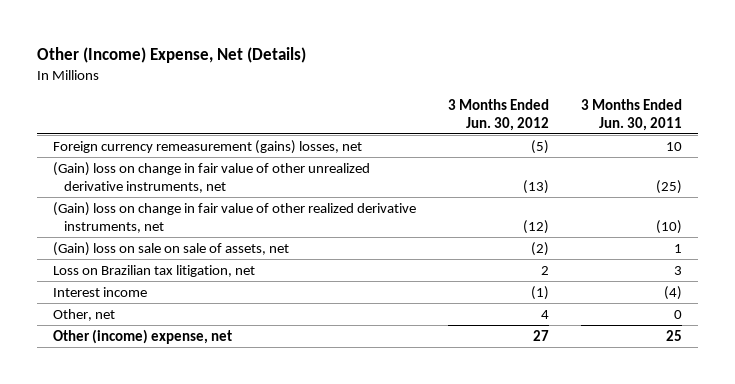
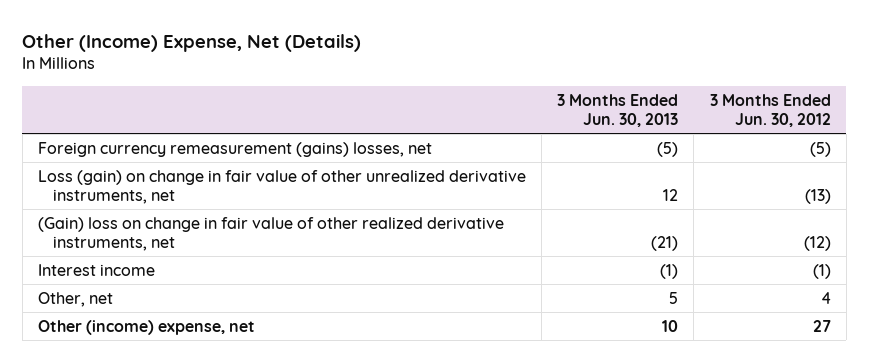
- | 3 Months Ended Jun. 30, 2012 | 3 Months Ended Jun. 30, 2011
+ | 3 Months Ended Jun. 30, 2013 | 3 Months Ended Jun. 30, 2012
- (Gain) loss on change in fair value of other unrealized derivative instruments, net | (13) | (25)
+ Loss (gain) on change in fair value of other unrealized derivative instruments, net | 12 | (13)
- (Gain) loss on sale on sale of assets, net | (2) | 1
- Loss on Brazilian tax litigation, net | 2 | 3

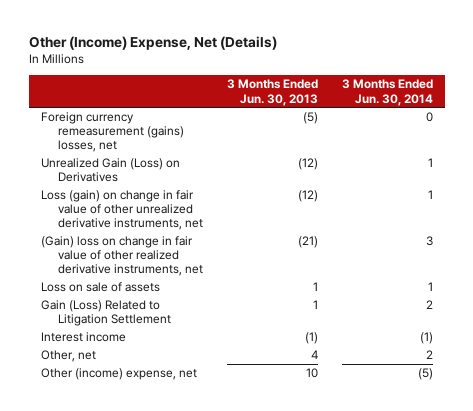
- | 3 Months Ended Jun. 30, 2013 | 3 Months Ended Jun. 30, 2012
+ | 3 Months Ended Jun. 30, 2013 | 3 Months Ended Jun. 30, 2014
- Loss (gain) on change in fair value of other unrealized derivative instruments, net | 12 | (13)
+ Unrealized Gain (Loss) on Derivatives | (12) | 1
+ Loss (gain) on change in fair value of other unrealized derivative instruments, net | (12) | 1
+ Loss on sale of assets | 1 | 1
+ Gain (Loss) Related to Litigation Settlement | 1 | 2
- Other, net | 5 | 4
+ Other, net | 4 | 2

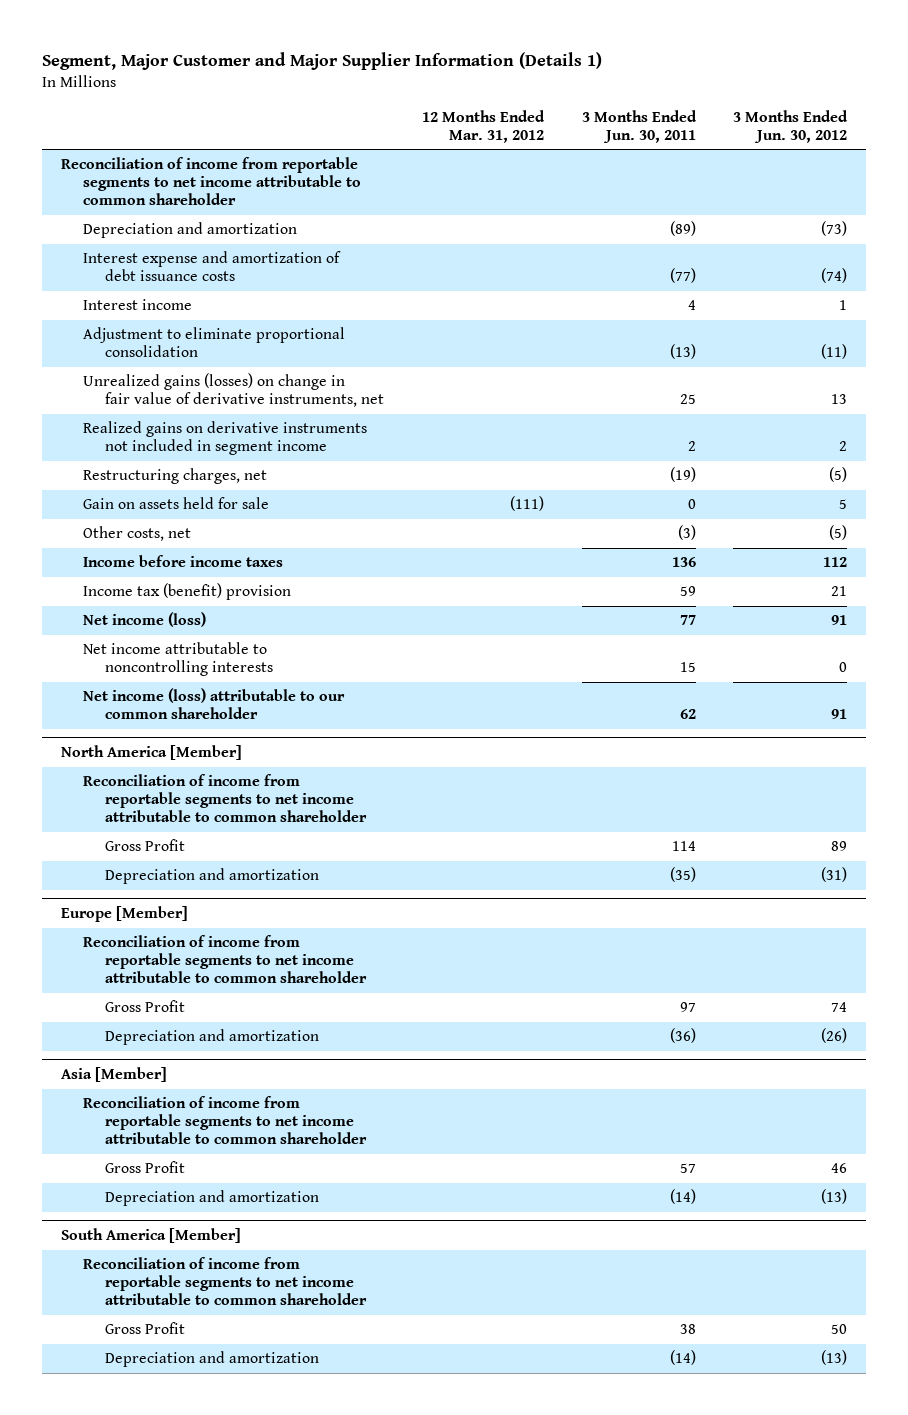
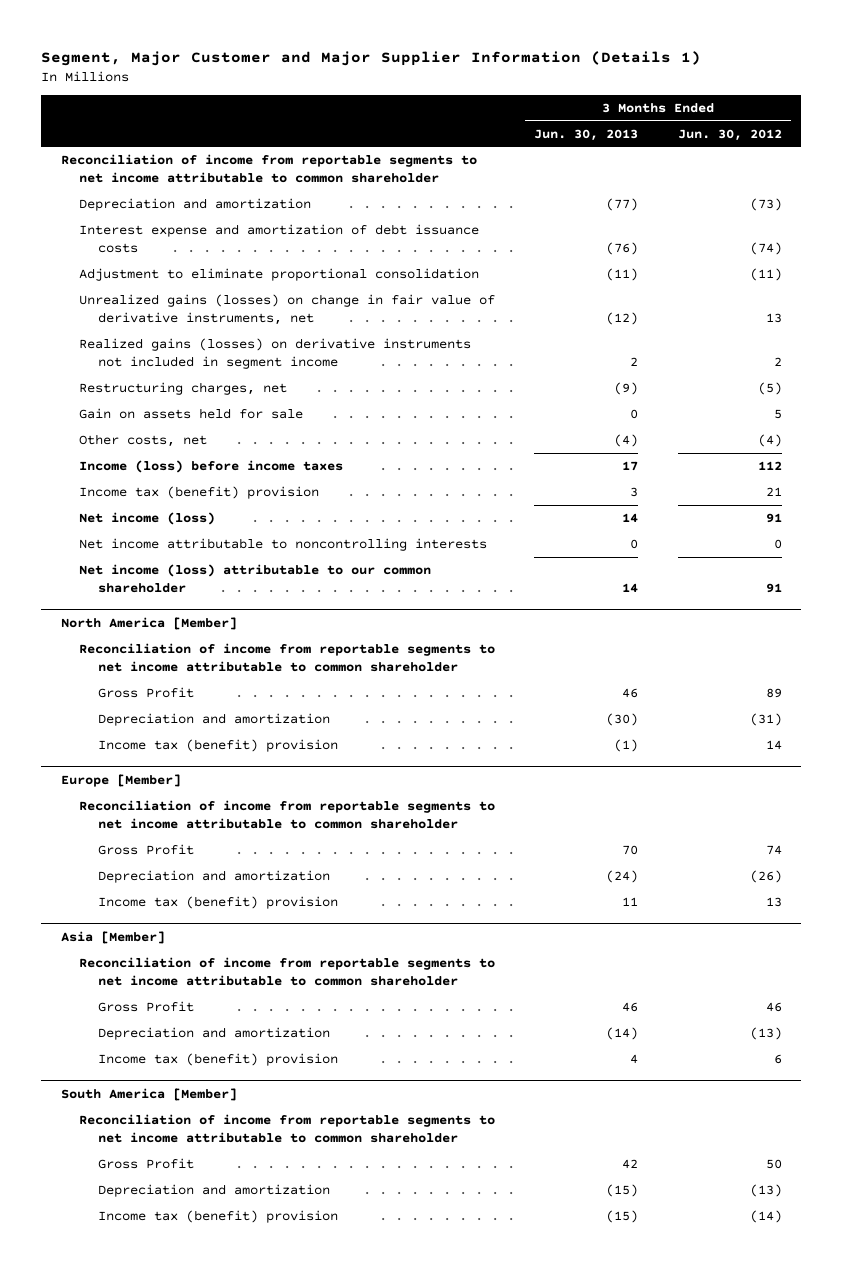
- | 12 Months Ended Mar. 31, 2012 | 3 Months Ended Jun. 30, 2011 | 3 Months Ended Jun. 30, 2012
+ | 3 Months Ended Jun. 30, 2013 | 3 Months Ended Jun. 30, 2012
- Interest income | | 4 | 1
- Realized gains on derivative instruments not included in segment income | | 2 | 2
+ Realized gains (losses) on derivative instruments not included in segment income | 2 | 2
- Other costs, net | | (3) | (5)
- Income before income taxes | | 136 | 112
+ Other costs, net | (4) | (4)
+ Income (loss) before income taxes | 17 | 112
@ North America [Member]
+ Income tax (benefit) provision | (1) | 14
@ Europe [Member]
+ Income tax (benefit) provision | 11 | 13
@ Asia [Member]
+ Income tax (benefit) provision | 4 | 6
@ South America [Member]
+ Income tax (benefit) provision | (15) | (14)

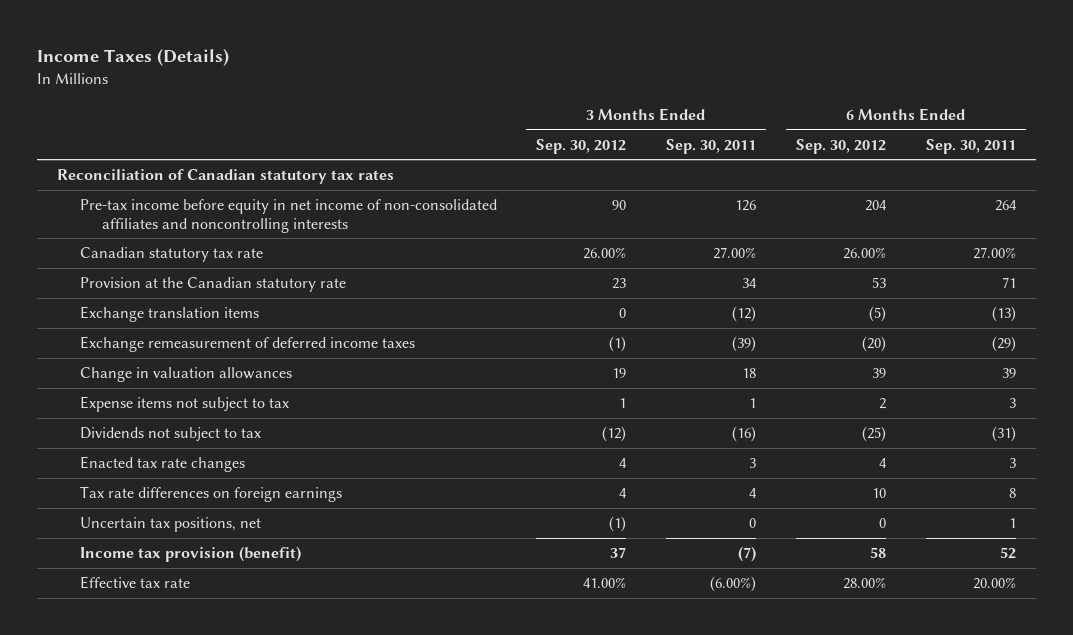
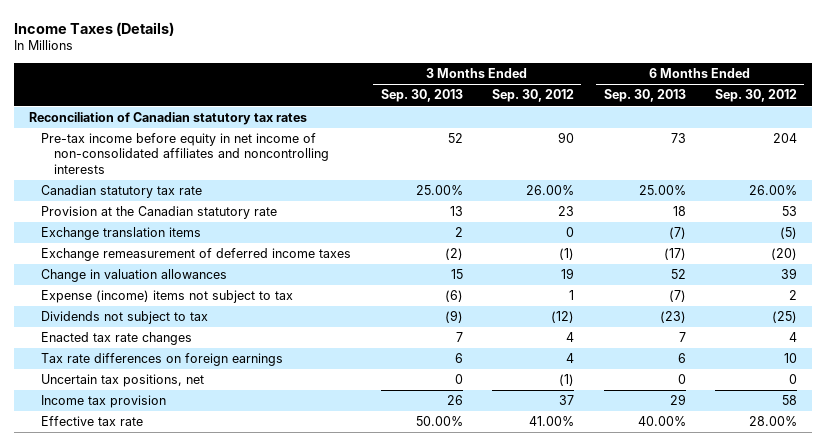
- | 3 Months Ended Sep. 30, 2012 | 3 Months Ended Sep. 30, 2011 | 6 Months Ended Sep. 30, 2012 | 6 Months Ended Sep. 30, 2011
+ | 3 Months Ended Sep. 30, 2013 | 3 Months Ended Sep. 30, 2012 | 6 Months Ended Sep. 30, 2013 | 6 Months Ended Sep. 30, 2012
- Expense items not subject to tax | 1 | 1 | 2 | 3
+ Expense (income) items not subject to tax | (6) | 1 | (7) | 2
- Income tax provision (benefit) | 37 | (7) | 58 | 52
+ Income tax provision | 26 | 37 | 29 | 58

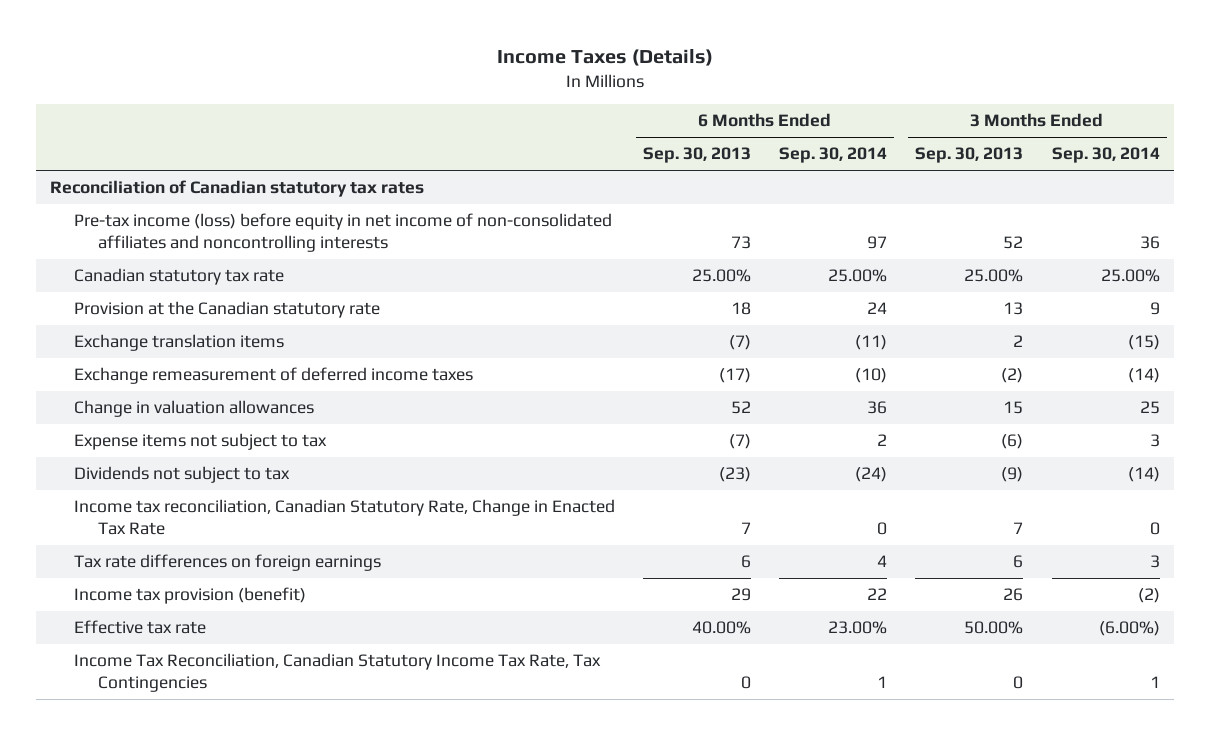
- | 3 Months Ended Sep. 30, 2013 | 3 Months Ended Sep. 30, 2012 | 6 Months Ended Sep. 30, 2013 | 6 Months Ended Sep. 30, 2012
+ | 6 Months Ended Sep. 30, 2013 | 6 Months Ended Sep. 30, 2014 | 3 Months Ended Sep. 30, 2013 | 3 Months Ended Sep. 30, 2014
- Pre-tax income before equity in net income of non-consolidated affiliates and noncontrolling interests | 52 | 90 | 73 | 204
+ Pre-tax income (loss) before equity in net income of non-consolidated affiliates and noncontrolling interests | 73 | 97 | 52 | 36
- Expense (income) items not subject to tax | (6) | 1 | (7) | 2
+ Expense items not subject to tax | (7) | 2 | (6) | 3
- Enacted tax rate changes | 7 | 4 | 7 | 4
+ Income tax reconciliation, Canadian Statutory Rate, Change in Enacted Tax Rate | 7 | 0 | 7 | 0
- Uncertain tax positions, net | 0 | (1) | 0 | 0
- Income tax provision | 26 | 37 | 29 | 58
+ Income tax provision (benefit) | 29 | 22 | 26 | (2)
+ Income Tax Reconciliation, Canadian Statutory Income Tax Rate, Tax Contingencies | 0 | 1 | 0 | 1

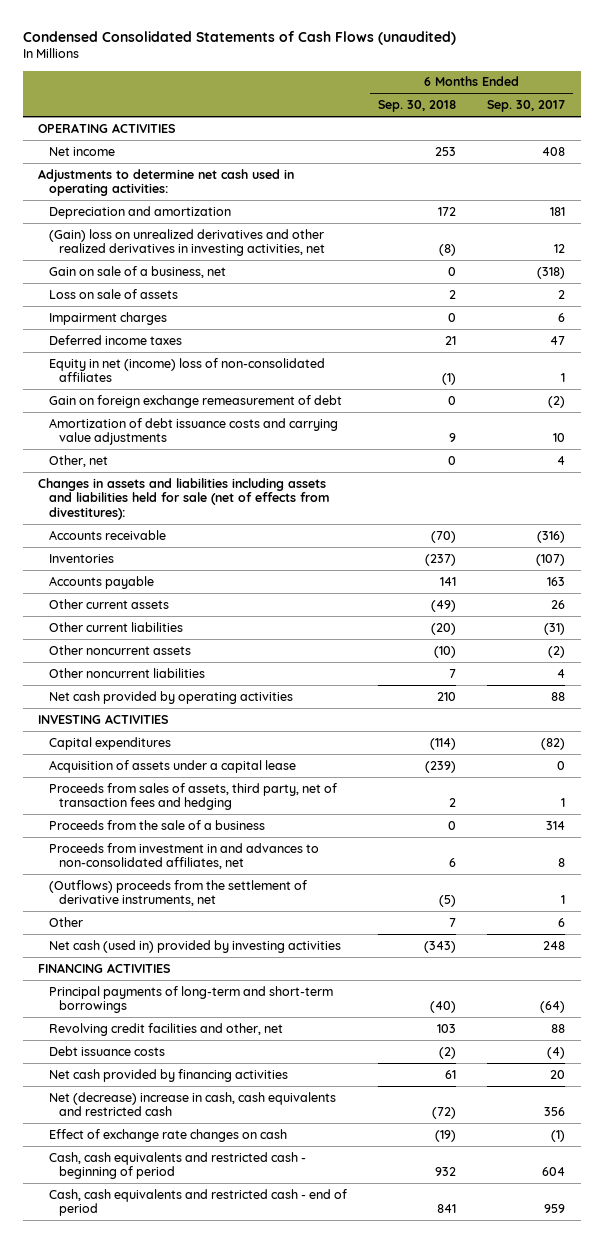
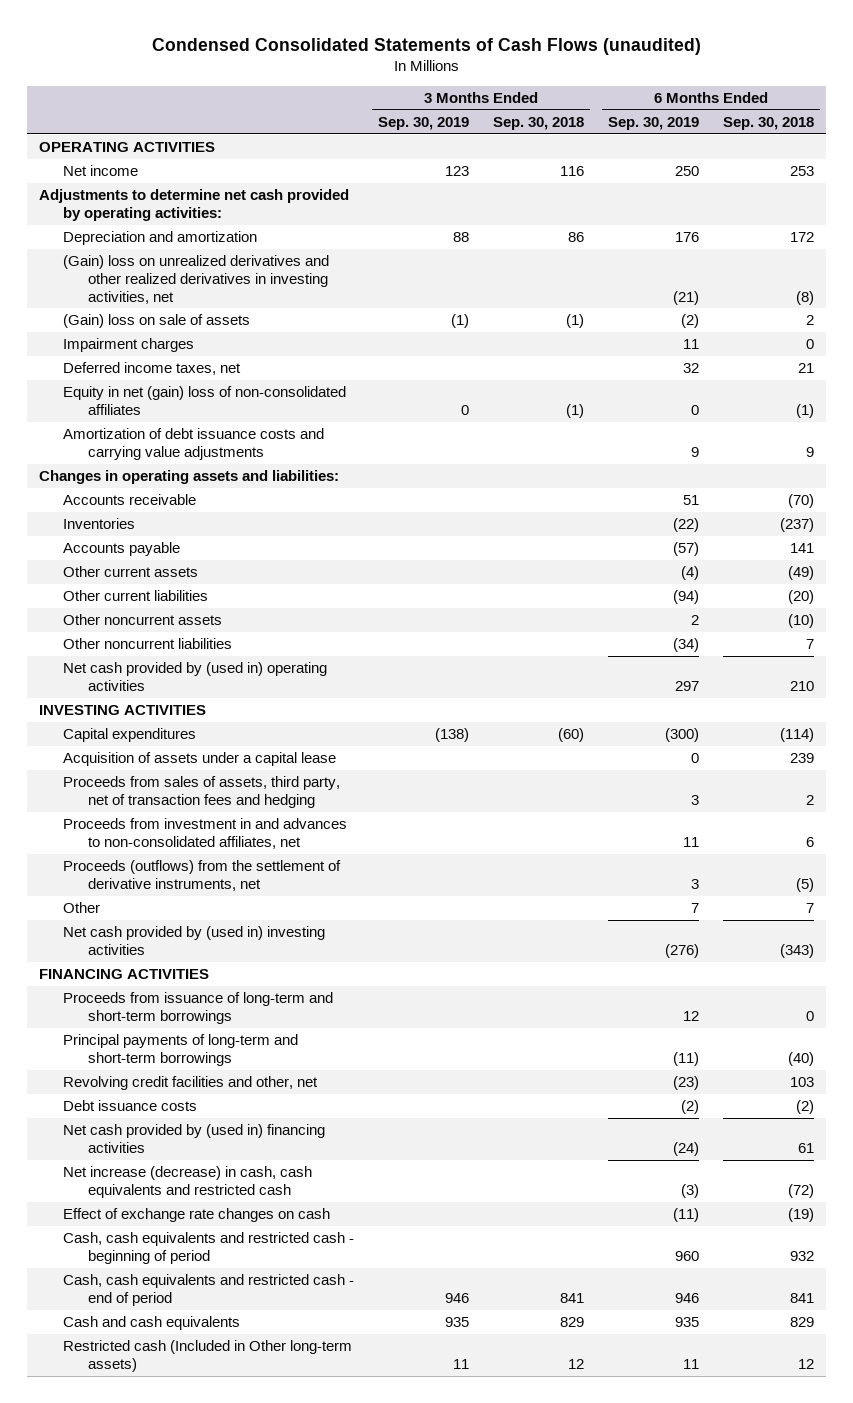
- | 6 Months Ended Sep. 30, 2018 | 6 Months Ended Sep. 30, 2017
+ | 3 Months Ended Sep. 30, 2019 | 3 Months Ended Sep. 30, 2018 | 6 Months Ended Sep. 30, 2019 | 6 Months Ended Sep. 30, 2018
- Adjustments to determine net cash used in operating activities:
+ Adjustments to determine net cash provided by operating activities:
- Gain on sale of a business, net | 0 | (318)
- Loss on sale of assets | 2 | 2
+ (Gain) loss on sale of assets | (1) | (1) | (2) | 2
- Deferred income taxes | 21 | 47
- Equity in net (income) loss of non-consolidated affiliates | (1) | 1
- Gain on foreign exchange remeasurement of debt | 0 | (2)
+ Deferred income taxes, net | | | 32 | 21
+ Equity in net (gain) loss of non-consolidated affiliates | 0 | (1) | 0 | (1)
- Other, net | 0 | 4
- Changes in assets and liabilities including assets and liabilities held for sale (net of effects from divestitures):
+ Changes in operating assets and liabilities:
- Net cash provided by operating activities | 210 | 88
+ Net cash provided by (used in) operating activities | | | 297 | 210
- Acquisition of assets under a capital lease | (239) | 0
+ Acquisition of assets under a capital lease | | | 0 | 239
- Proceeds from the sale of a business | 0 | 314
- (Outflows) proceeds from the settlement of derivative instruments, net | (5) | 1
+ Proceeds (outflows) from the settlement of derivative instruments, net | | | 3 | (5)
- Net cash (used in) provided by investing activities | (343) | 248
+ Net cash provided by (used in) investing activities | | | (276) | (343)
+ Proceeds from issuance of long-term and short-term borrowings | | | 12 | 0
- Net cash provided by financing activities | 61 | 20
- Net (decrease) increase in cash, cash equivalents and restricted cash | (72) | 356
+ Net cash provided by (used in) financing activities | | | (24) | 61
+ Net increase (decrease) in cash, cash equivalents and restricted cash | | | (3) | (72)
+ Cash and cash equivalents | 935 | 829 | 935 | 829
+ Restricted cash (Included in Other long-term assets) | 11 | 12 | 11 | 12

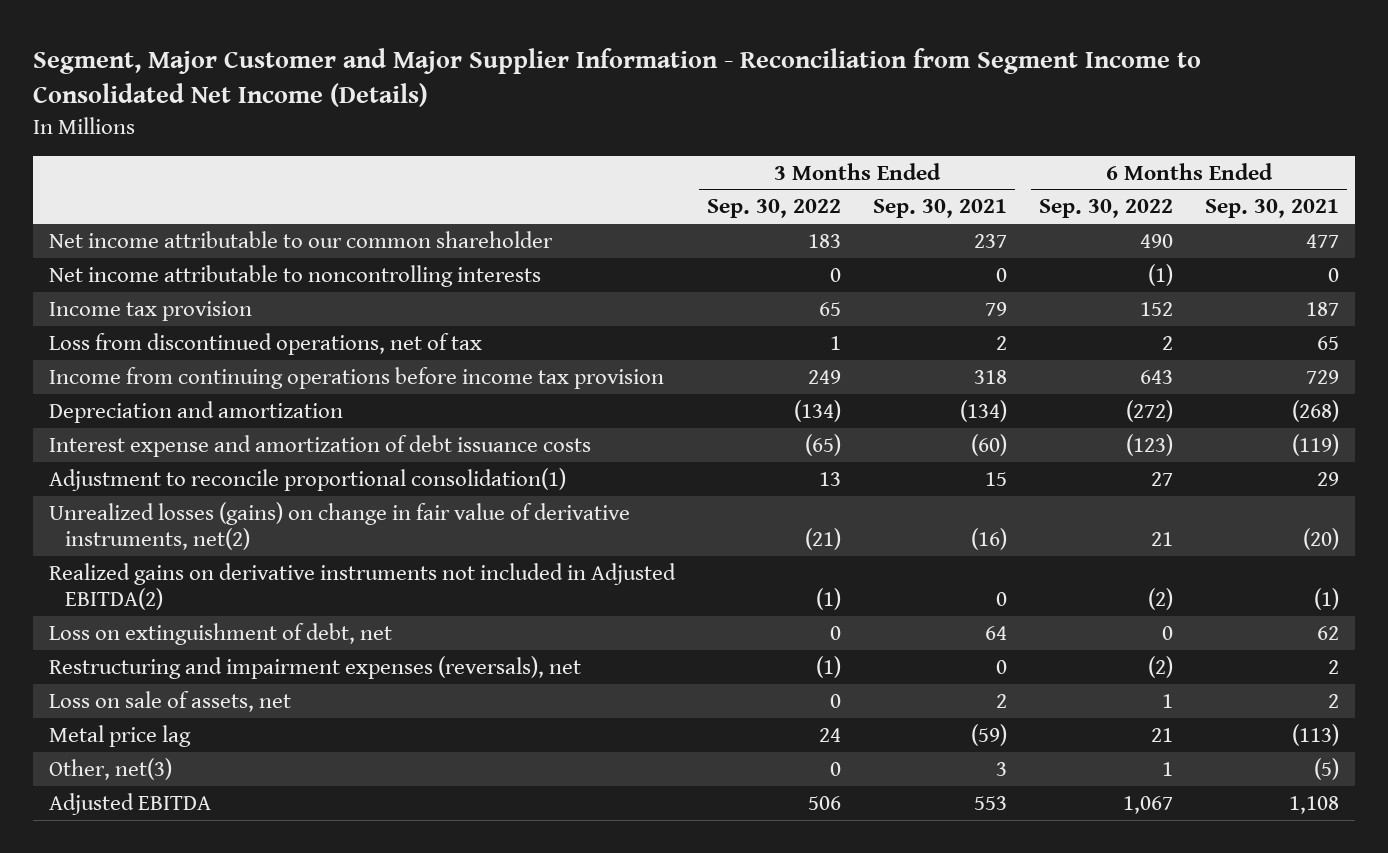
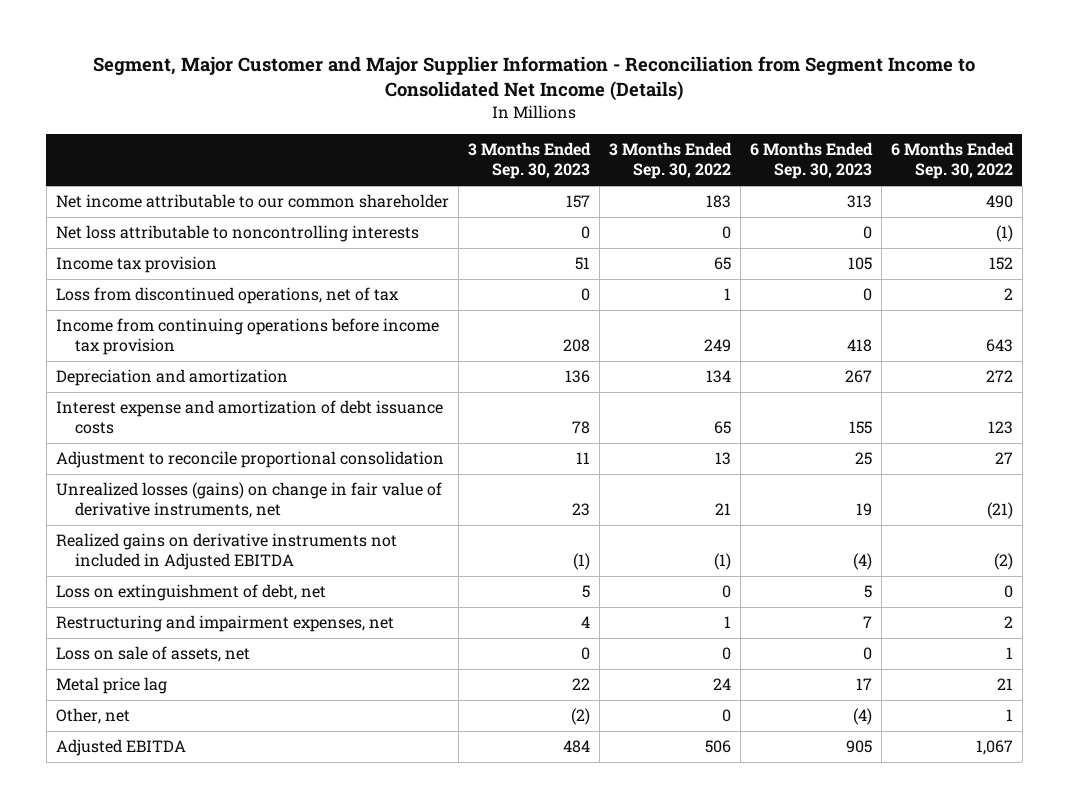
- | 3 Months Ended Sep. 30, 2022 | 3 Months Ended Sep. 30, 2021 | 6 Months Ended Sep. 30, 2022 | 6 Months Ended Sep. 30, 2021
+ | 3 Months Ended Sep. 30, 2023 | 3 Months Ended Sep. 30, 2022 | 6 Months Ended Sep. 30, 2023 | 6 Months Ended Sep. 30, 2022
- Net income attributable to noncontrolling interests | 0 | 0 | (1) | 0
+ Net loss attributable to noncontrolling interests | 0 | 0 | 0 | (1)
- Depreciation and amortization | (134) | (134) | (272) | (268)
- Interest expense and amortization of debt issuance costs | (65) | (60) | (123) | (119)
- Adjustment to reconcile proportional consolidation(1) | 13 | 15 | 27 | 29
- Unrealized losses (gains) on change in fair value of derivative instruments, net(2) | (21) | (16) | 21 | (20)
- Realized gains on derivative instruments not included in Adjusted EBITDA(2) | (1) | 0 | (2) | (1)
+ Depreciation and amortization | 136 | 134 | 267 | 272
+ Interest expense and amortization of debt issuance costs | 78 | 65 | 155 | 123
+ Adjustment to reconcile proportional consolidation | 11 | 13 | 25 | 27
+ Unrealized losses (gains) on change in fair value of derivative instruments, net | 23 | 21 | 19 | (21)
+ Realized gains on derivative instruments not included in Adjusted EBITDA | (1) | (1) | (4) | (2)
- Restructuring and impairment expenses (reversals), net | (1) | 0 | (2) | 2
+ Restructuring and impairment expenses, net | 4 | 1 | 7 | 2
- Other, net(3) | 0 | 3 | 1 | (5)
+ Other, net | (2) | 0 | (4) | 1

